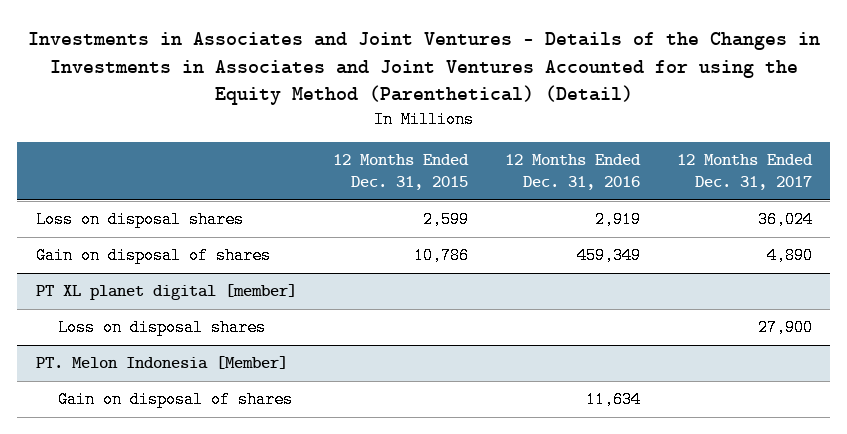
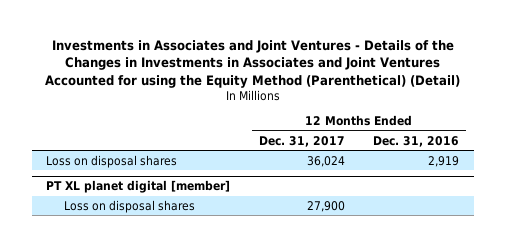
- | 12 Months Ended Dec. 31, 2015 | 12 Months Ended Dec. 31, 2016 | 12 Months Ended Dec. 31, 2017
+ | 12 Months Ended Dec. 31, 2017 | 12 Months Ended Dec. 31, 2016
- Gain on disposal of shares | 10,786 | 459,349 | 4,890
- PT. Melon Indonesia [Member]
- Gain on disposal of shares | | 11,634 |

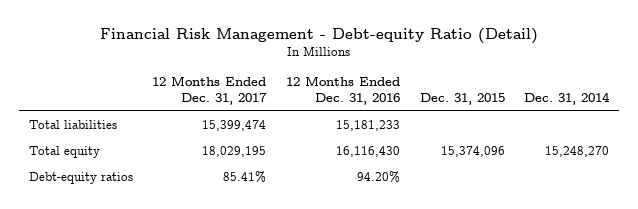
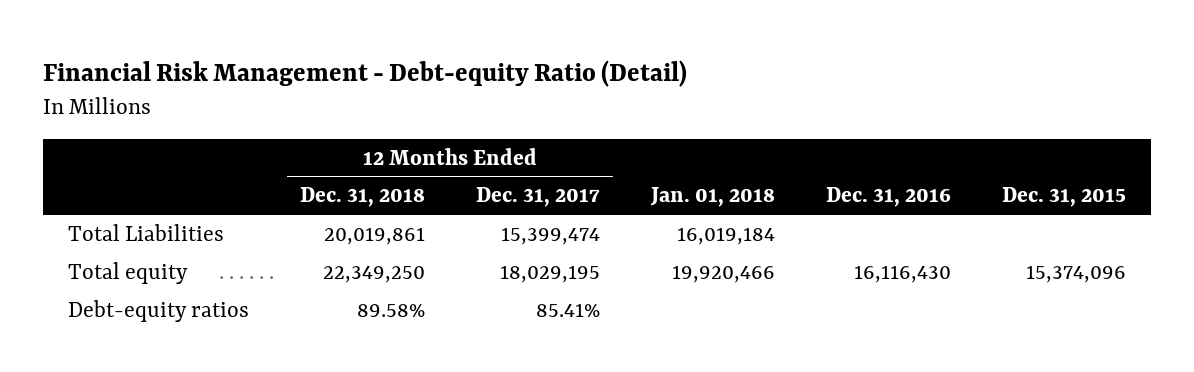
- | 12 Months Ended Dec. 31, 2017 | 12 Months Ended Dec. 31, 2016 | Dec. 31, 2015 | Dec. 31, 2014
+ | 12 Months Ended Dec. 31, 2018 | 12 Months Ended Dec. 31, 2017 | Jan. 01, 2018 | Dec. 31, 2016 | Dec. 31, 2015
- Total liabilities | 15,399,474 | 15,181,233 | |
+ Total Liabilities | 20,019,861 | 15,399,474 | 16,019,184 | |

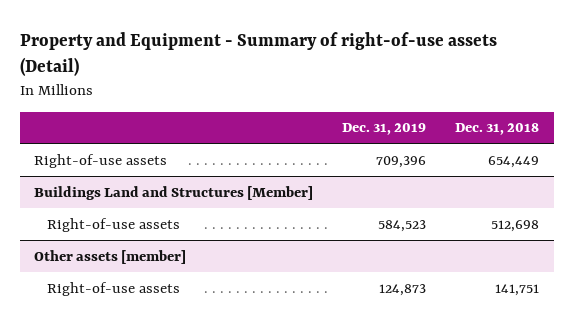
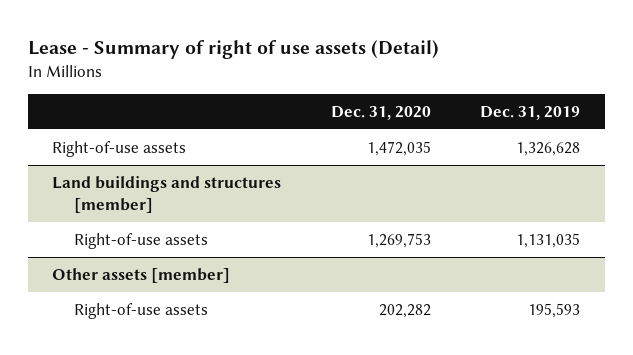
- Property and Equipment - Summary of right-of-use assets (Detail)
+ Lease - Summary of right of use assets (Detail)
- | Dec. 31, 2019 | Dec. 31, 2018
+ | Dec. 31, 2020 | Dec. 31, 2019
- Right-of-use assets | 709,396 | 654,449
- Buildings Land and Structures [Member]
- Right-of-use assets | 584,523 | 512,698
+ Right-of-use assets | 1,472,035 | 1,326,628
+ Land buildings and structures [member]
+ Right-of-use assets | 1,269,753 | 1,131,035
@ Other assets [member]
- Right-of-use assets | 124,873 | 141,751
+ Right-of-use assets | 202,282 | 195,593

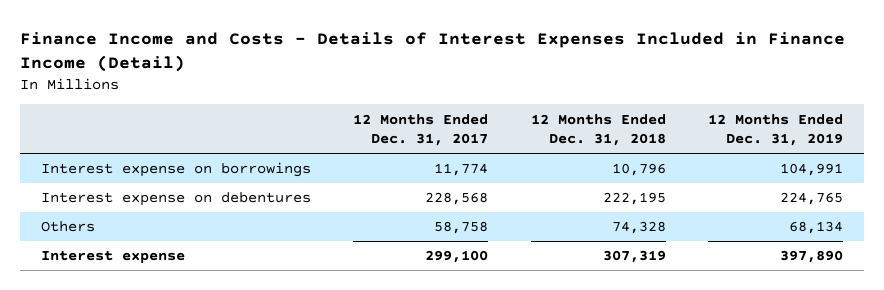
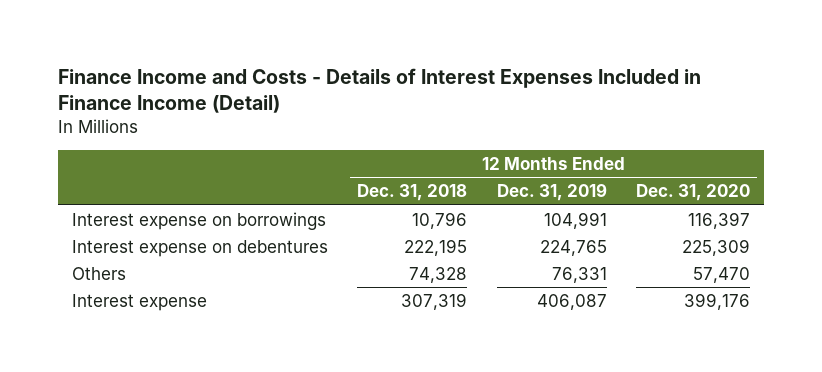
- | 12 Months Ended Dec. 31, 2017 | 12 Months Ended Dec. 31, 2018 | 12 Months Ended Dec. 31, 2019
+ | 12 Months Ended Dec. 31, 2018 | 12 Months Ended Dec. 31, 2019 | 12 Months Ended Dec. 31, 2020
- Others | 58,758 | 74,328 | 68,134
- Interest expense | 299,100 | 307,319 | 397,890
+ Others | 74,328 | 76,331 | 57,470
+ Interest expense | 307,319 | 406,087 | 399,176

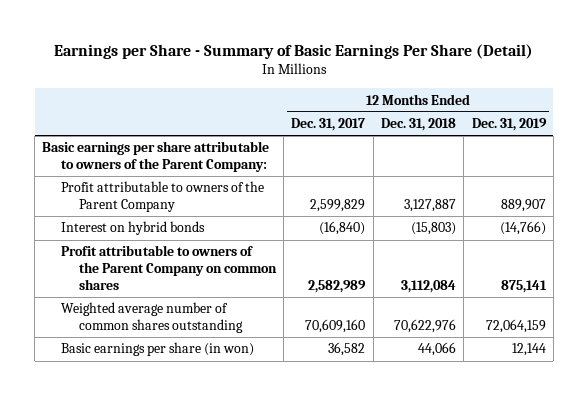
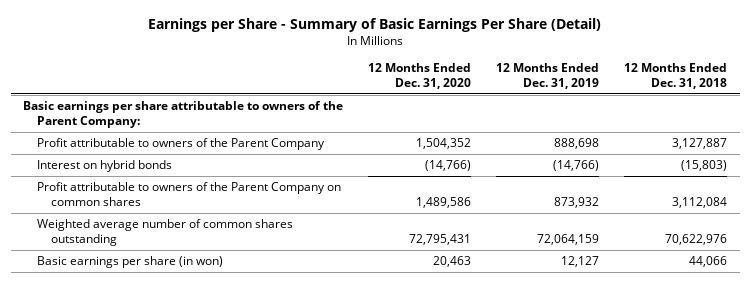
- | 12 Months Ended Dec. 31, 2017 | 12 Months Ended Dec. 31, 2018 | 12 Months Ended Dec. 31, 2019
+ | 12 Months Ended Dec. 31, 2020 | 12 Months Ended Dec. 31, 2019 | 12 Months Ended Dec. 31, 2018
- Profit attributable to owners of the Parent Company | 2,599,829 | 3,127,887 | 889,907
+ Profit attributable to owners of the Parent Company | 1,504,352 | 888,698 | 3,127,887
- Profit attributable to owners of the Parent Company on common shares | 2,582,989 | 3,112,084 | 875,141
+ Profit attributable to owners of the Parent Company on common shares | 1,489,586 | 873,932 | 3,112,084
- Basic earnings per share (in won) | 36,582 | 44,066 | 12,144
+ Basic earnings per share (in won) | 20,463 | 12,127 | 44,066

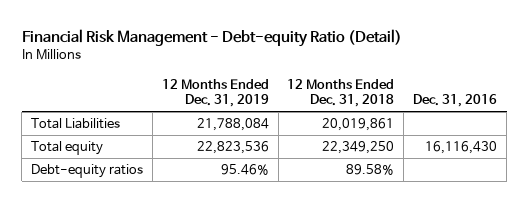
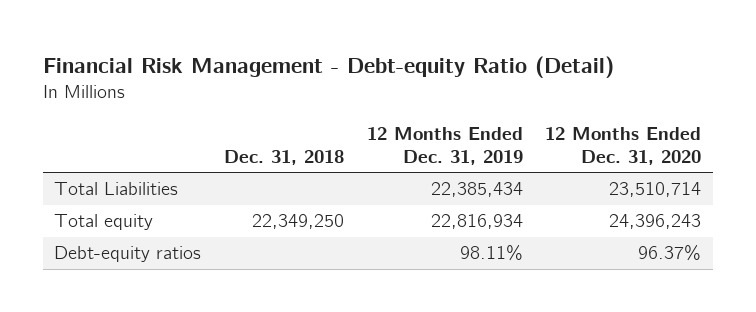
- | 12 Months Ended Dec. 31, 2019 | 12 Months Ended Dec. 31, 2018 | Dec. 31, 2016
+ | Dec. 31, 2018 | 12 Months Ended Dec. 31, 2019 | 12 Months Ended Dec. 31, 2020
- Total Liabilities | 21,788,084 | 20,019,861 |
- Total equity | 22,823,536 | 22,349,250 | 16,116,430
- Debt-equity ratios | 95.46% | 89.58% |
+ Total Liabilities | | 22,385,434 | 23,510,714
+ Total equity | 22,349,250 | 22,816,934 | 24,396,243
+ Debt-equity ratios | | 98.11% | 96.37%

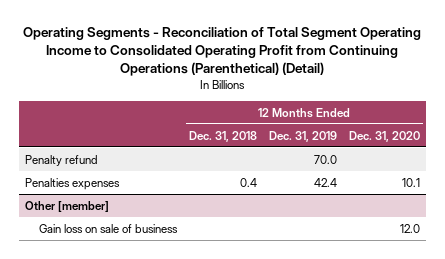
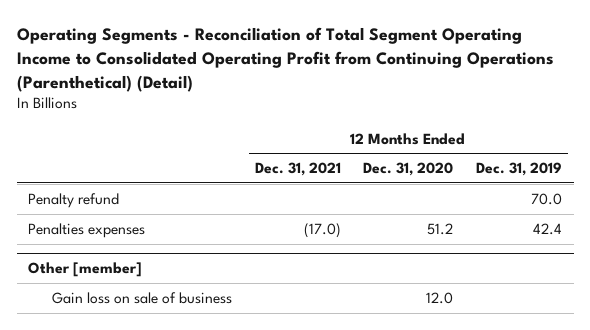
- | 12 Months Ended Dec. 31, 2018 | 12 Months Ended Dec. 31, 2019 | 12 Months Ended Dec. 31, 2020
+ | 12 Months Ended Dec. 31, 2021 | 12 Months Ended Dec. 31, 2020 | 12 Months Ended Dec. 31, 2019
- Penalties expenses | 0.4 | 42.4 | 10.1
+ Penalties expenses | (17.0) | 51.2 | 42.4

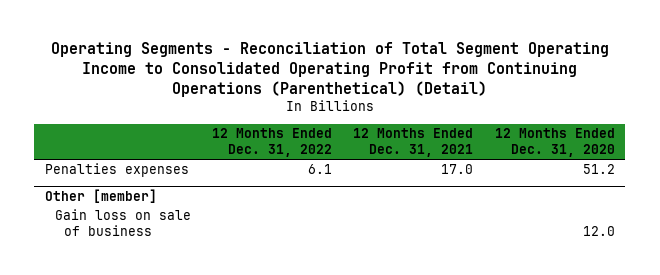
- | 12 Months Ended Dec. 31, 2021 | 12 Months Ended Dec. 31, 2020 | 12 Months Ended Dec. 31, 2019
+ | 12 Months Ended Dec. 31, 2022 | 12 Months Ended Dec. 31, 2021 | 12 Months Ended Dec. 31, 2020
- Penalty refund | | | 70.0
- Penalties expenses | (17.0) | 51.2 | 42.4
+ Penalties expenses | 6.1 | 17.0 | 51.2

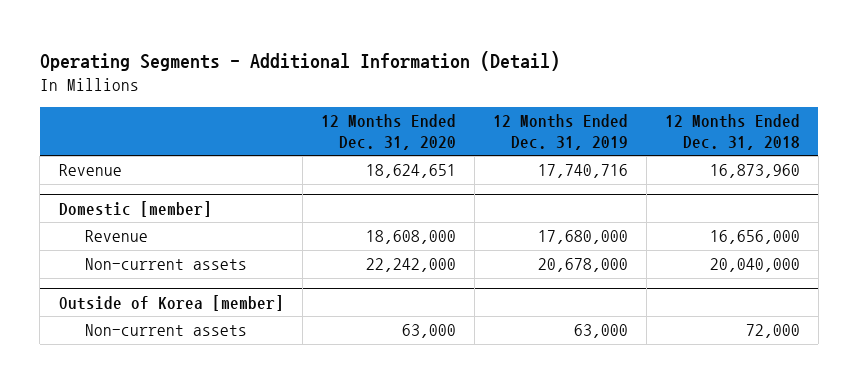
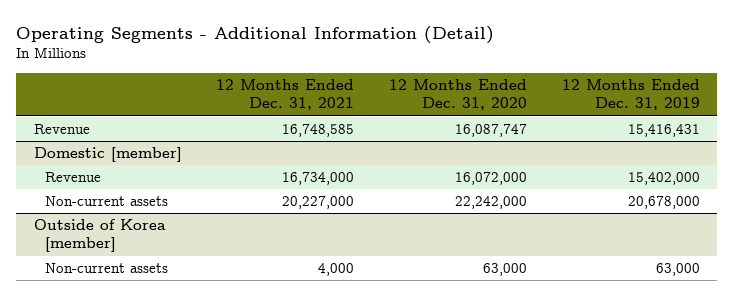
- | 12 Months Ended Dec. 31, 2020 | 12 Months Ended Dec. 31, 2019 | 12 Months Ended Dec. 31, 2018
+ | 12 Months Ended Dec. 31, 2021 | 12 Months Ended Dec. 31, 2020 | 12 Months Ended Dec. 31, 2019
- Revenue | 18,624,651 | 17,740,716 | 16,873,960
+ Revenue | 16,748,585 | 16,087,747 | 15,416,431
@ Domestic [member]
- Revenue | 18,608,000 | 17,680,000 | 16,656,000
+ Revenue | 16,734,000 | 16,072,000 | 15,402,000

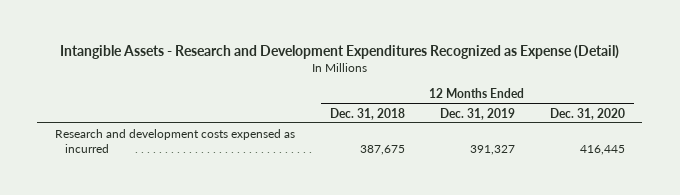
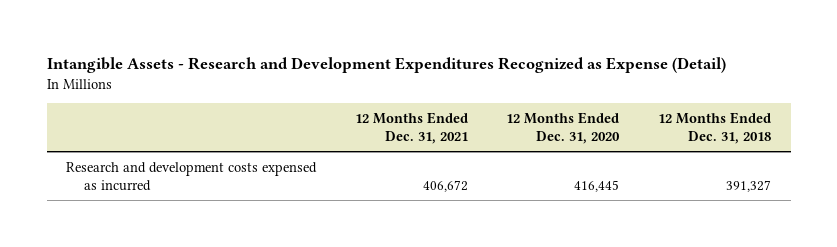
- | 12 Months Ended Dec. 31, 2018 | 12 Months Ended Dec. 31, 2019 | 12 Months Ended Dec. 31, 2020
+ | 12 Months Ended Dec. 31, 2021 | 12 Months Ended Dec. 31, 2020 | 12 Months Ended Dec. 31, 2018
- Research and development costs expensed as incurred | 387,675 | 391,327 | 416,445
+ Research and development costs expensed as incurred | 406,672 | 416,445 | 391,327

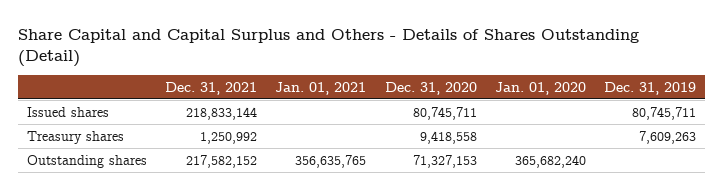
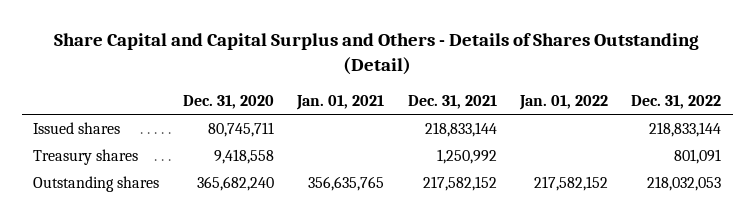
- | Dec. 31, 2021 | Jan. 01, 2021 | Dec. 31, 2020 | Jan. 01, 2020 | Dec. 31, 2019
+ | Dec. 31, 2020 | Jan. 01, 2021 | Dec. 31, 2021 | Jan. 01, 2022 | Dec. 31, 2022
- Outstanding shares | 217,582,152 | 356,635,765 | 71,327,153 | 365,682,240 |
+ Outstanding shares | 365,682,240 | 356,635,765 | 217,582,152 | 217,582,152 | 218,032,053

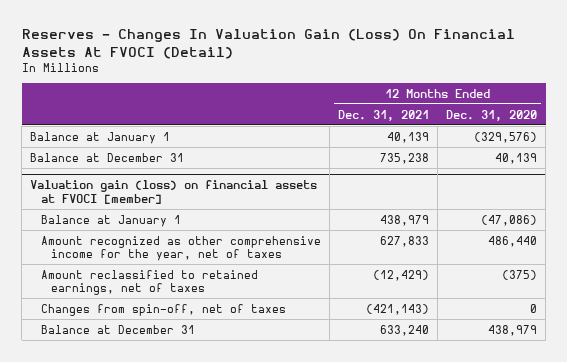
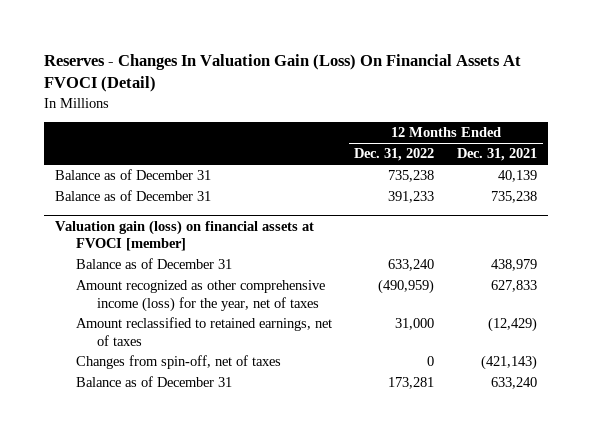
- | 12 Months Ended Dec. 31, 2021 | 12 Months Ended Dec. 31, 2020
+ | 12 Months Ended Dec. 31, 2022 | 12 Months Ended Dec. 31, 2021
- Balance at January 1 | 40,139 | (329,576)
- Balance at December 31 | 735,238 | 40,139
+ Balance as of December 31 | 735,238 | 40,139
+ Balance as of December 31 | 391,233 | 735,238
@ Valuation gain (loss) on financial assets at FVOCI [member]
- Balance at January 1 | 438,979 | (47,086)
- Amount recognized as other comprehensive income for the year, net of taxes | 627,833 | 486,440
+ Balance as of December 31 | 633,240 | 438,979
+ Amount recognized as other comprehensive income (loss) for the year, net of taxes | (490,959) | 627,833
- Balance at December 31 | 633,240 | 438,979
+ Balance as of December 31 | 173,281 | 633,240

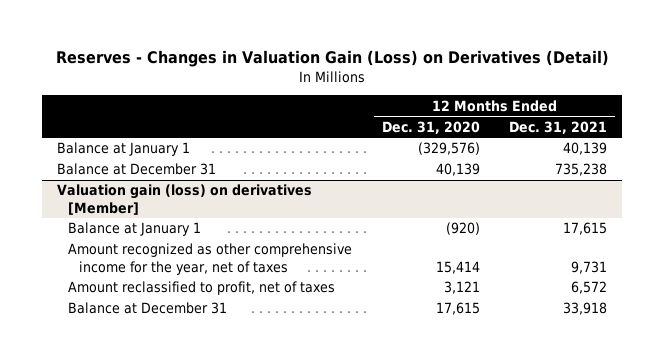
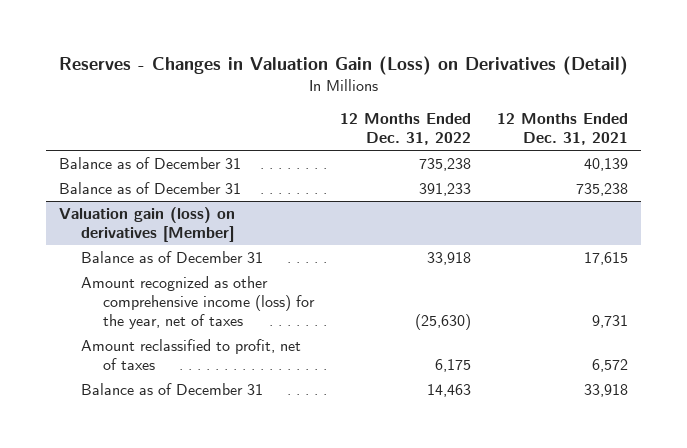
- | 12 Months Ended Dec. 31, 2020 | 12 Months Ended Dec. 31, 2021
+ | 12 Months Ended Dec. 31, 2022 | 12 Months Ended Dec. 31, 2021
- Balance at January 1 | (329,576) | 40,139
- Balance at December 31 | 40,139 | 735,238
+ Balance as of December 31 | 735,238 | 40,139
+ Balance as of December 31 | 391,233 | 735,238
@ Valuation gain (loss) on derivatives [Member]
- Balance at January 1 | (920) | 17,615
- Amount recognized as other comprehensive income for the year, net of taxes | 15,414 | 9,731
+ Balance as of December 31 | 33,918 | 17,615
+ Amount recognized as other comprehensive income (loss) for the year, net of taxes | (25,630) | 9,731
- Balance at December 31 | 17,615 | 33,918
+ Balance as of December 31 | 14,463 | 33,918

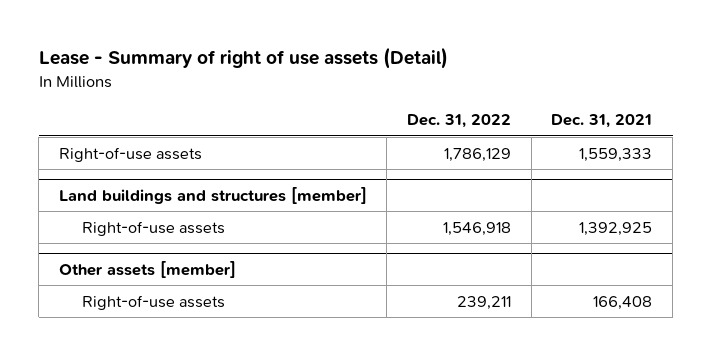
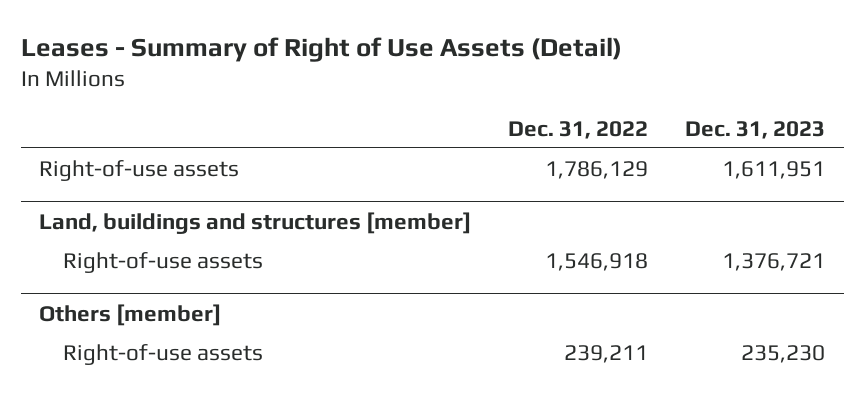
- Lease - Summary of right of use assets (Detail)
+ Leases - Summary of Right of Use Assets (Detail)
- | Dec. 31, 2022 | Dec. 31, 2021
+ | Dec. 31, 2022 | Dec. 31, 2023
- Land buildings and structures [member]
+ Land, buildings and structures [member]
- Other assets [member]
+ Others [member]

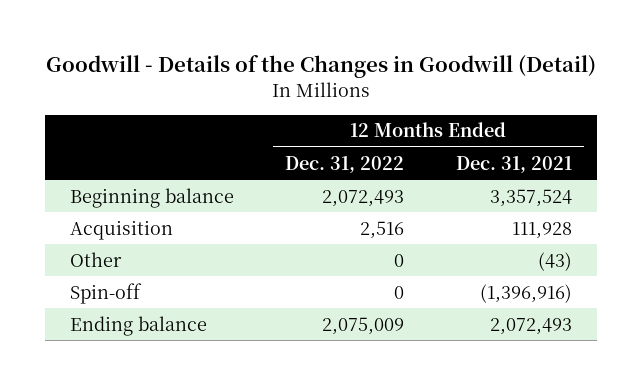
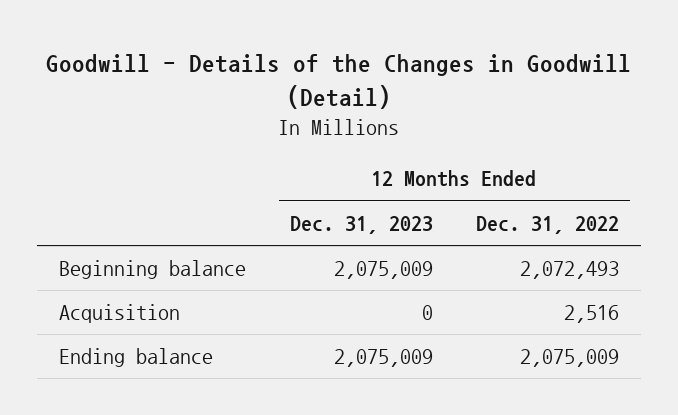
- | 12 Months Ended Dec. 31, 2022 | 12 Months Ended Dec. 31, 2021
+ | 12 Months Ended Dec. 31, 2023 | 12 Months Ended Dec. 31, 2022
- Other | 0 | (43)
- Spin-off | 0 | (1,396,916)

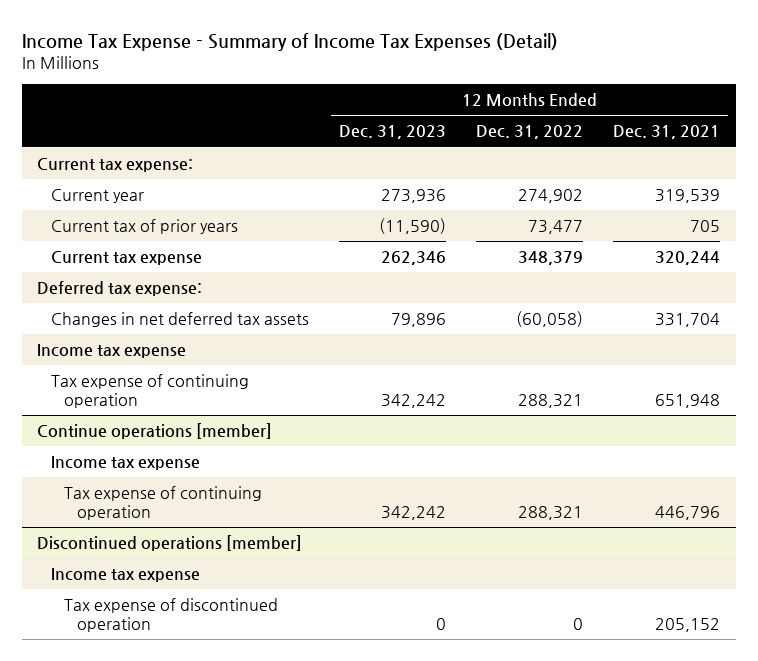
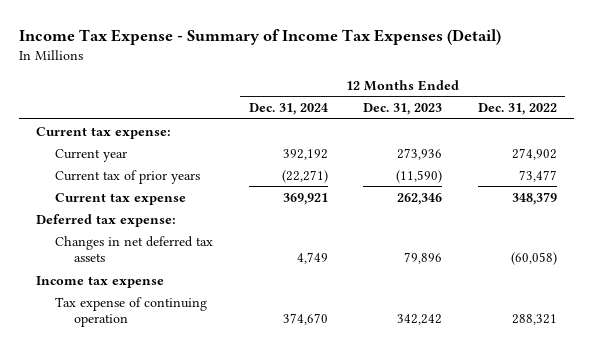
- | 12 Months Ended Dec. 31, 2023 | 12 Months Ended Dec. 31, 2022 | 12 Months Ended Dec. 31, 2021
+ | 12 Months Ended Dec. 31, 2024 | 12 Months Ended Dec. 31, 2023 | 12 Months Ended Dec. 31, 2022
- Continue operations [member]
- Income tax expense
- Tax expense of continuing operation | 342,242 | 288,321 | 446,796
- Discontinued operations [member]
- Income tax expense
- Tax expense of discontinued operation | 0 | 0 | 205,152

